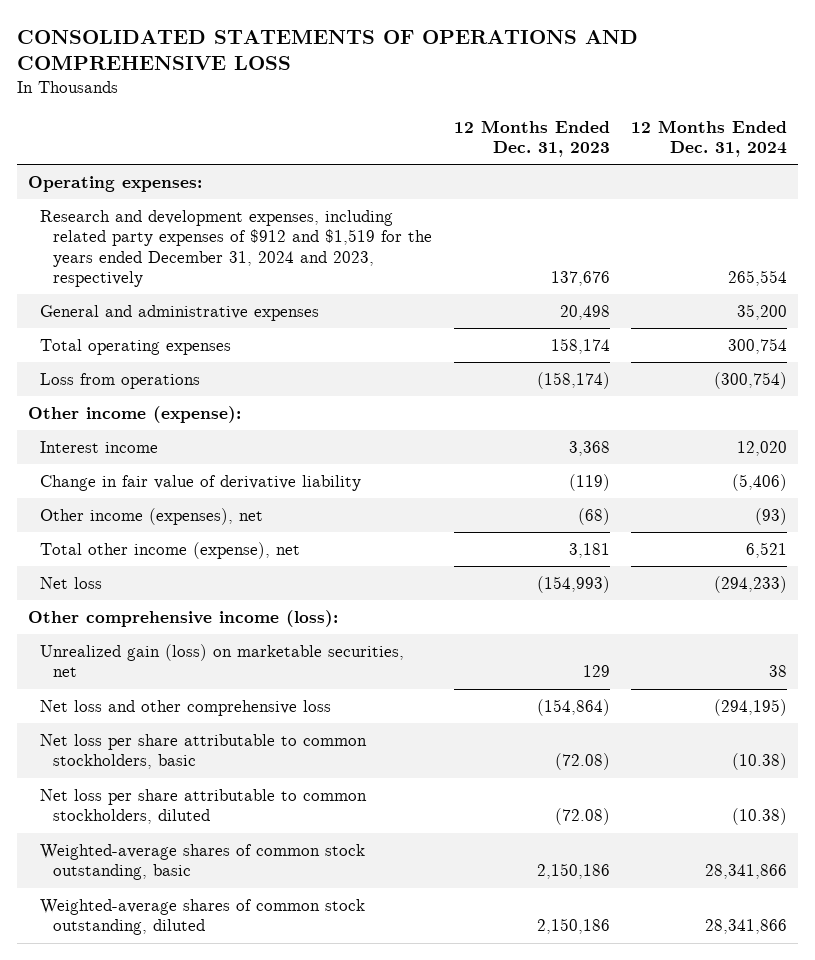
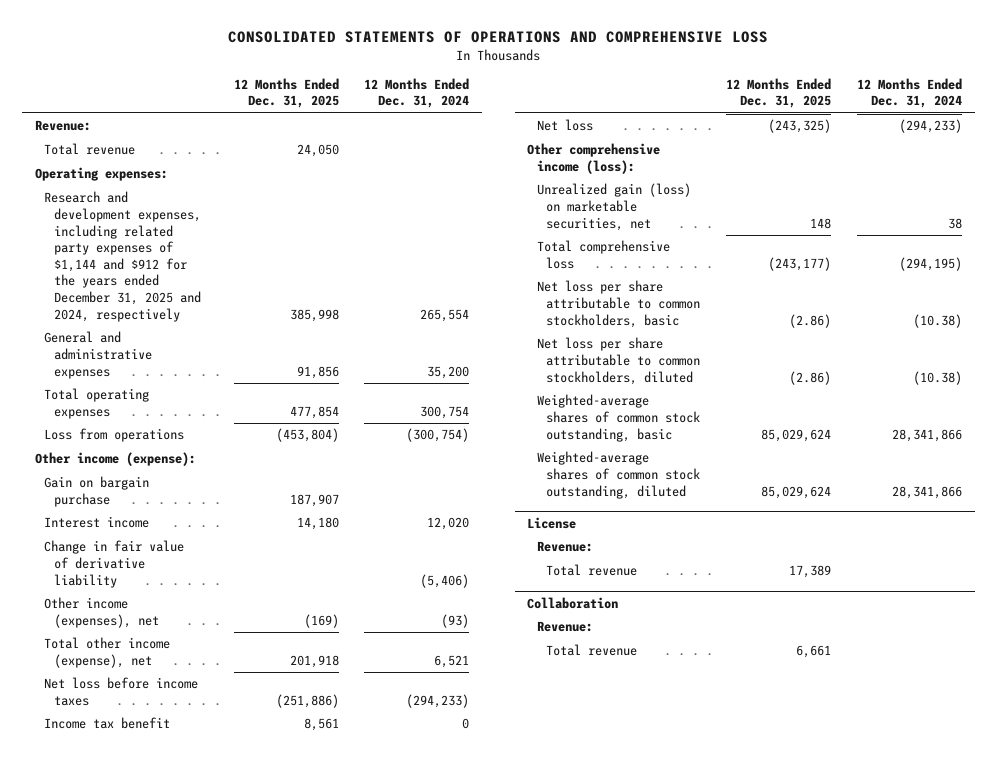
- | 12 Months Ended Dec. 31, 2023 | 12 Months Ended Dec. 31, 2024
+ | 12 Months Ended Dec. 31, 2025 | 12 Months Ended Dec. 31, 2024
+ Revenue:
+ Total revenue | 24,050 |
- Research and development expenses, including related party expenses of $912 and $1,519 for the years ended December 31, 2024 and 2023, respectively | 137,676 | 265,554
+ Research and development expenses, including related party expenses of $1,144 and $912 for the years ended December 31, 2025 and 2024, respectively | 385,998 | 265,554
+ Gain on bargain purchase | 187,907 |
+ Net loss before income taxes | (251,886) | (294,233)
+ Income tax benefit | 8,561 | 0
- Net loss and other comprehensive loss | (154,864) | (294,195)
+ Total comprehensive loss | (243,177) | (294,195)
+ License
+ Revenue:
+ Total revenue | 17,389 |
+ Collaboration
+ Revenue:
+ Total revenue | 6,661 |

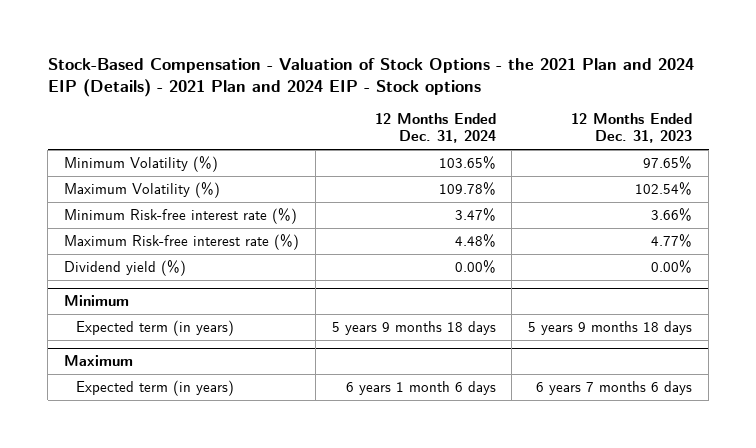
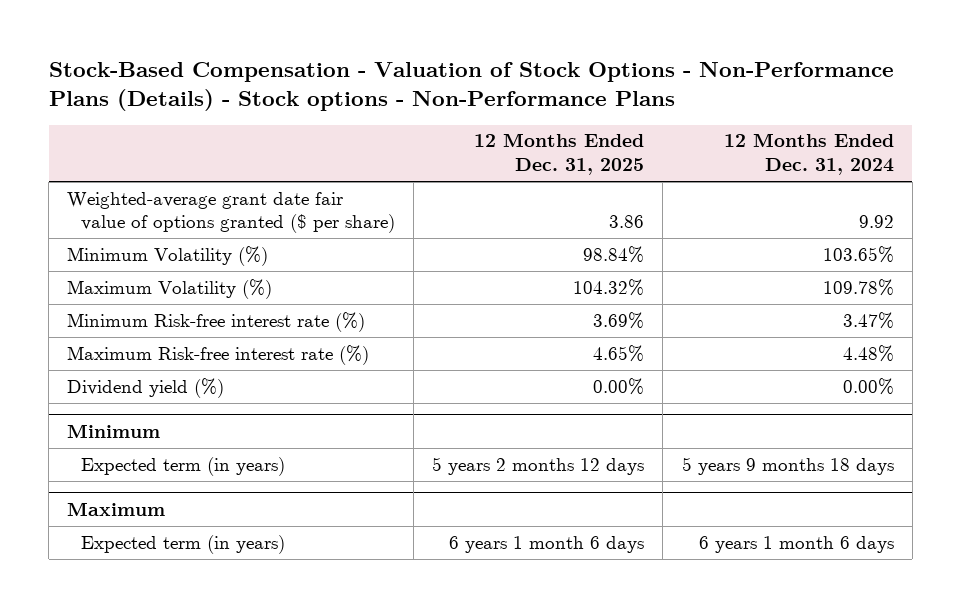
- Stock-Based Compensation - Valuation of Stock Options - the 2021 Plan and 2024 EIP (Details) - 2021 Plan and 2024 EIP - Stock options
+ Stock-Based Compensation - Valuation of Stock Options - Non-Performance Plans (Details) - Stock options - Non-Performance Plans
- | 12 Months Ended Dec. 31, 2024 | 12 Months Ended Dec. 31, 2023
+ | 12 Months Ended Dec. 31, 2025 | 12 Months Ended Dec. 31, 2024
+ Weighted-average grant date fair value of options granted ($ per share) | 3.86 | 9.92

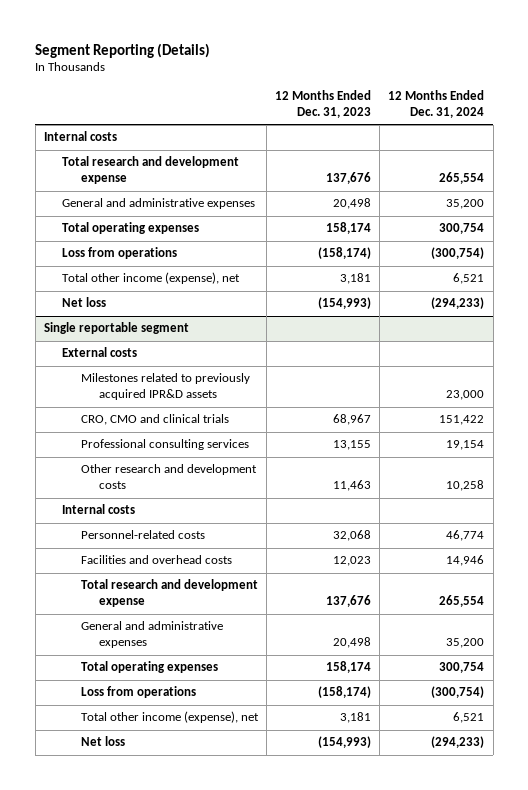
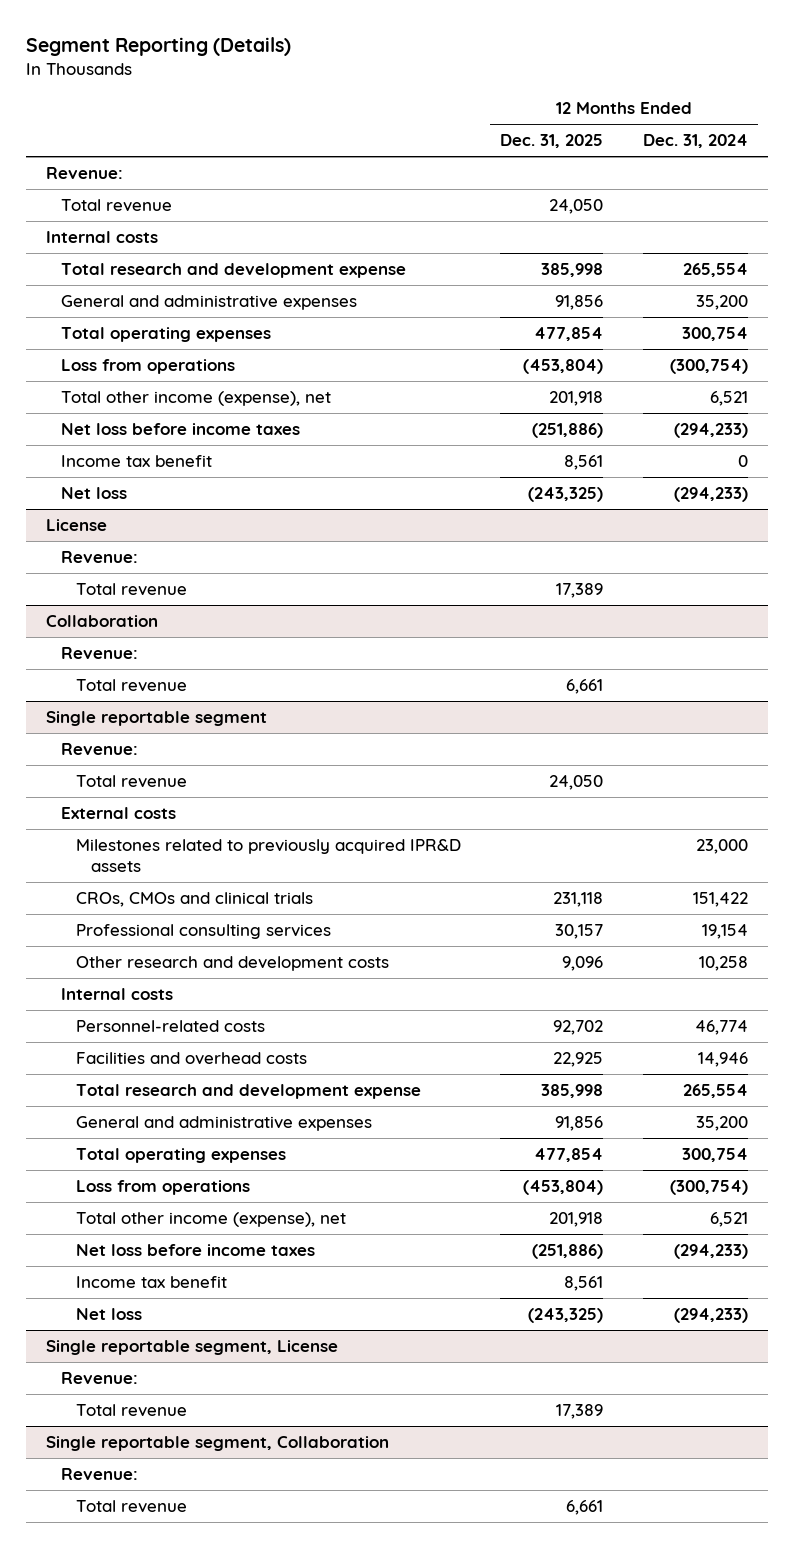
- | 12 Months Ended Dec. 31, 2023 | 12 Months Ended Dec. 31, 2024
+ | 12 Months Ended Dec. 31, 2025 | 12 Months Ended Dec. 31, 2024
+ Revenue:
+ Total revenue | 24,050 |
+ Net loss before income taxes | (251,886) | (294,233)
+ Income tax benefit | 8,561 | 0
+ License
+ Revenue:
+ Total revenue | 17,389 |
+ Collaboration
+ Revenue:
+ Total revenue | 6,661 |
@ Single reportable segment
+ Revenue:
+ Total revenue | 24,050 |
- CRO, CMO and clinical trials | 68,967 | 151,422
+ CROs, CMOs and clinical trials | 231,118 | 151,422
+ Net loss before income taxes | (251,886) | (294,233)
+ Income tax benefit | 8,561 |
+ Single reportable segment, License
+ Revenue:
+ Total revenue | 17,389 |
+ Single reportable segment, Collaboration
+ Revenue:
+ Total revenue | 6,661 |

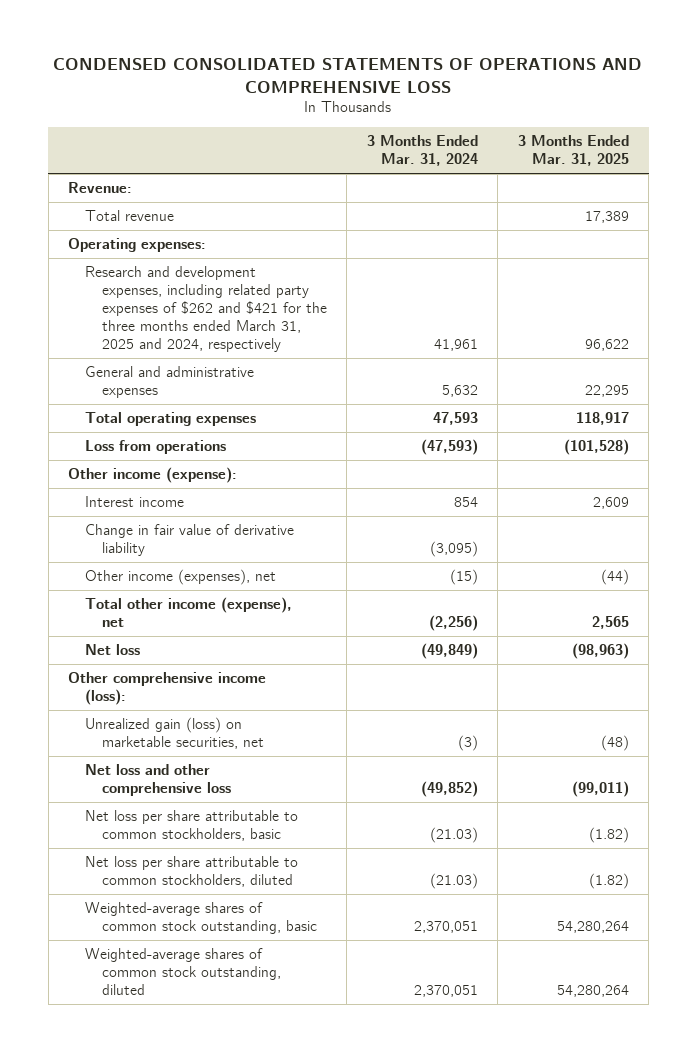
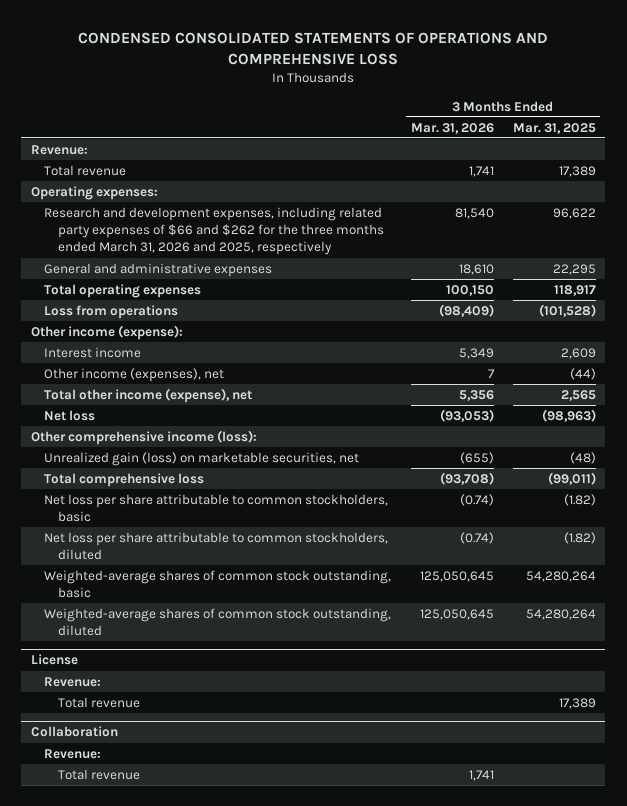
- | 3 Months Ended Mar. 31, 2024 | 3 Months Ended Mar. 31, 2025
+ | 3 Months Ended Mar. 31, 2026 | 3 Months Ended Mar. 31, 2025
- Research and development expenses, including related party expenses of $262 and $421 for the three months ended March 31, 2025 and 2024, respectively | 41,961 | 96,622
+ Research and development expenses, including related party expenses of $66 and $262 for the three months ended March 31, 2026 and 2025, respectively | 81,540 | 96,622
- Change in fair value of derivative liability | (3,095) |
- Net loss and other comprehensive loss | (49,852) | (99,011)
+ Total comprehensive loss | (93,708) | (99,011)
+ License
+ Revenue:
+ Total revenue | | 17,389
+ Collaboration
+ Revenue:
+ Total revenue | 1,741 |

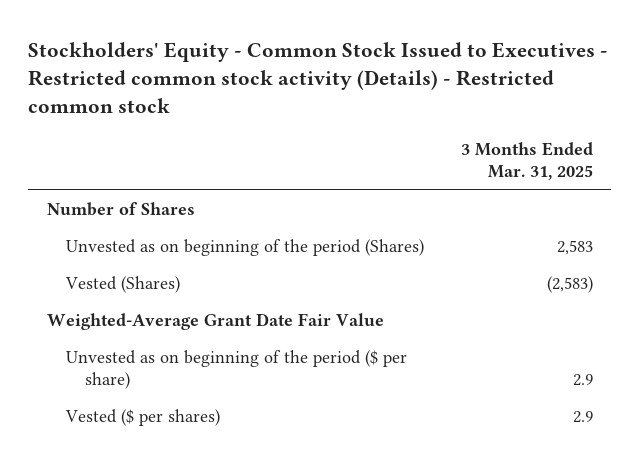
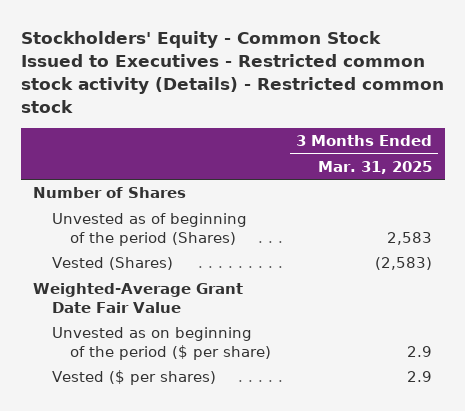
- Unvested as on beginning of the period (Shares) | 2,583
+ Unvested as of beginning of the period (Shares) | 2,583

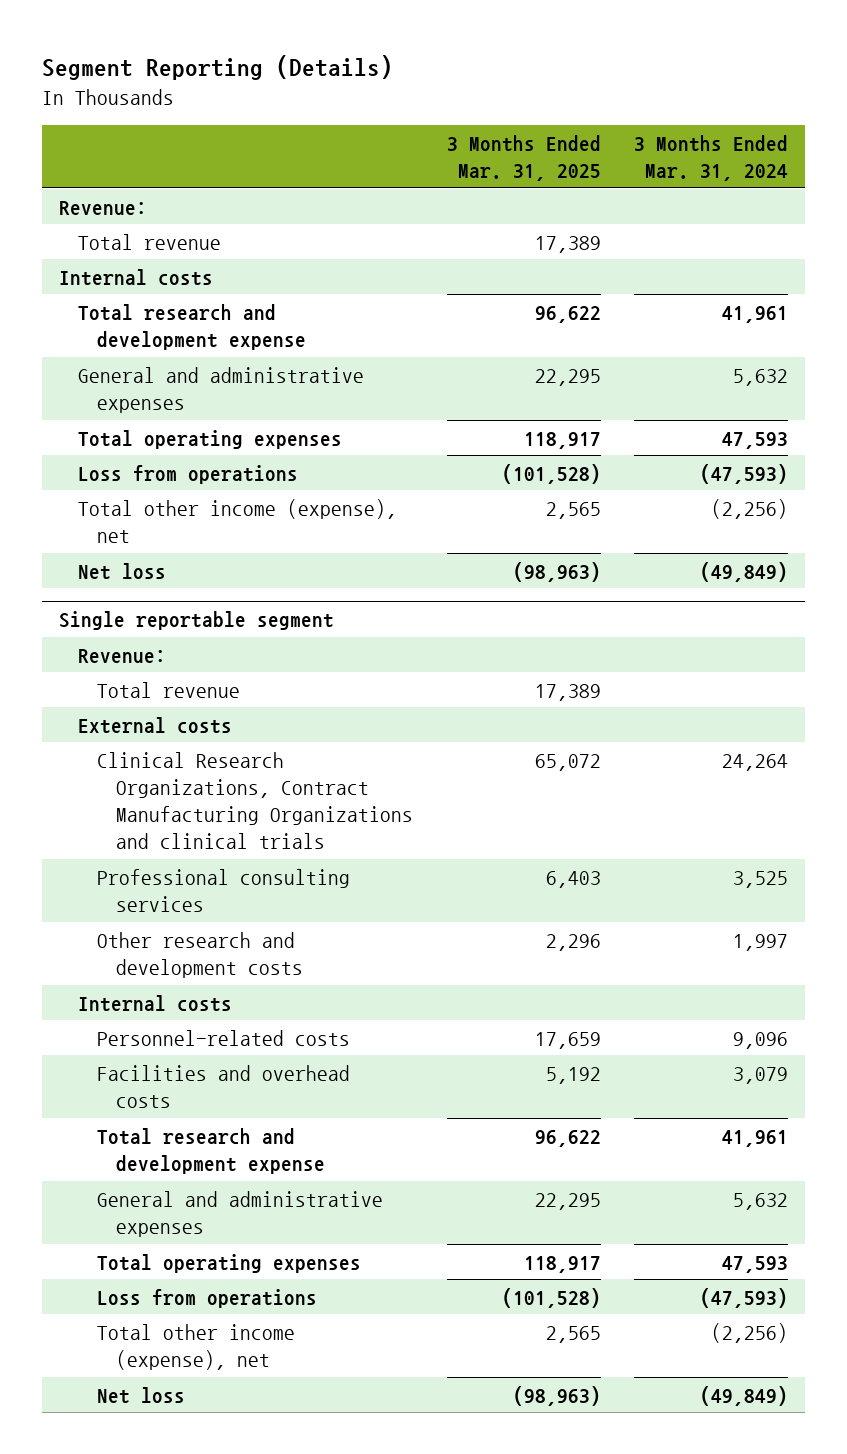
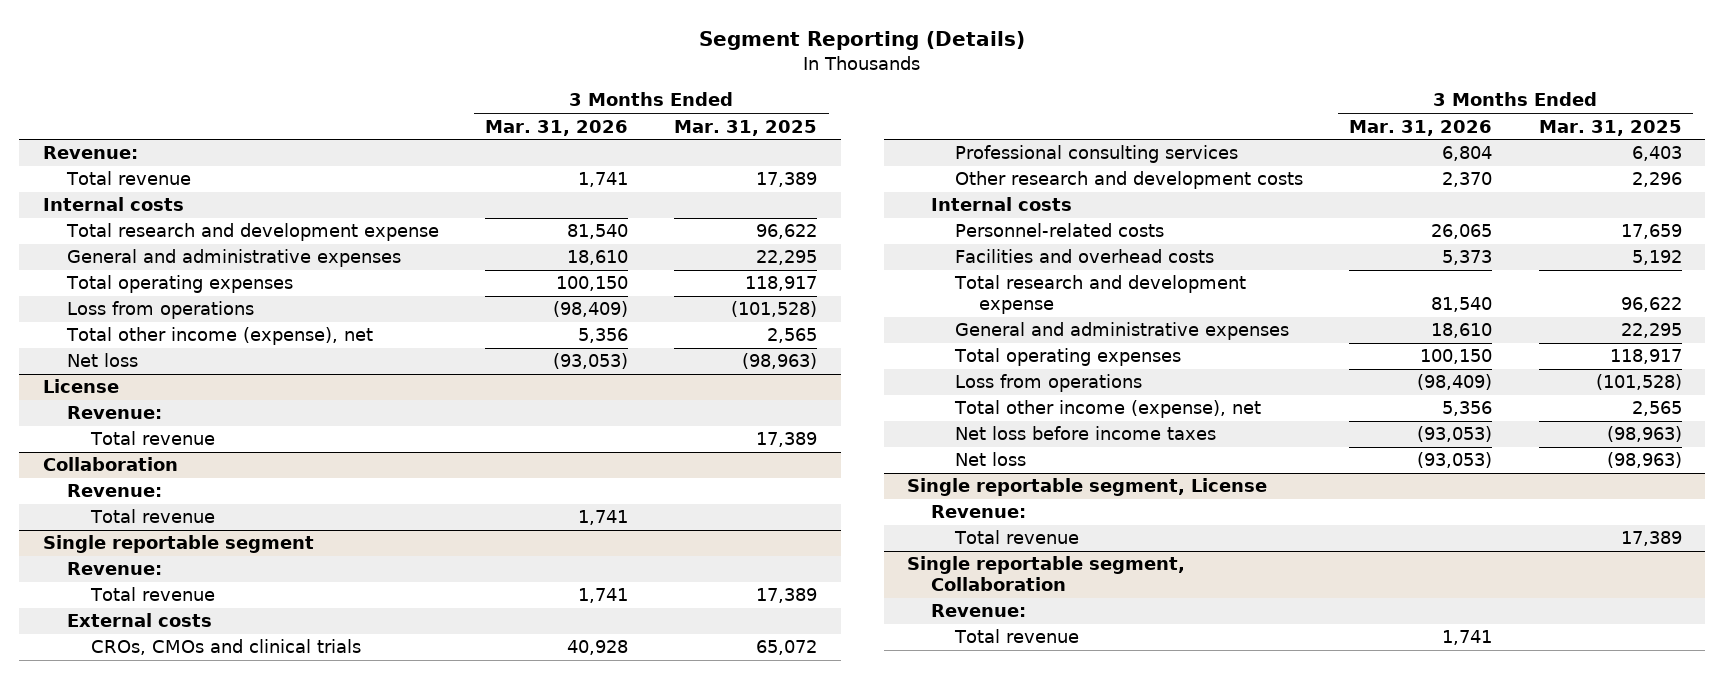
- | 3 Months Ended Mar. 31, 2025 | 3 Months Ended Mar. 31, 2024
+ | 3 Months Ended Mar. 31, 2026 | 3 Months Ended Mar. 31, 2025
+ License
+ Revenue:
+ Total revenue | | 17,389
+ Collaboration
+ Revenue:
+ Total revenue | 1,741 |
@ Single reportable segment
- Clinical Research Organizations, Contract Manufacturing Organizations and clinical trials | 65,072 | 24,264
+ CROs, CMOs and clinical trials | 40,928 | 65,072
+ Net loss before income taxes | (93,053) | (98,963)
+ Single reportable segment, License
+ Revenue:
+ Total revenue | | 17,389
+ Single reportable segment, Collaboration
+ Revenue:
+ Total revenue | 1,741 |

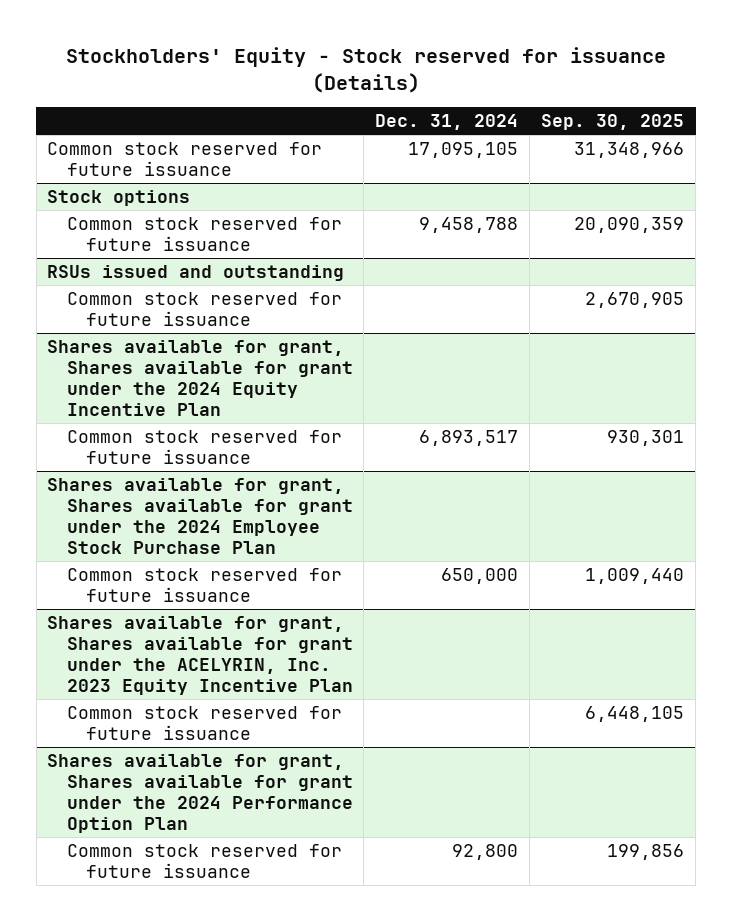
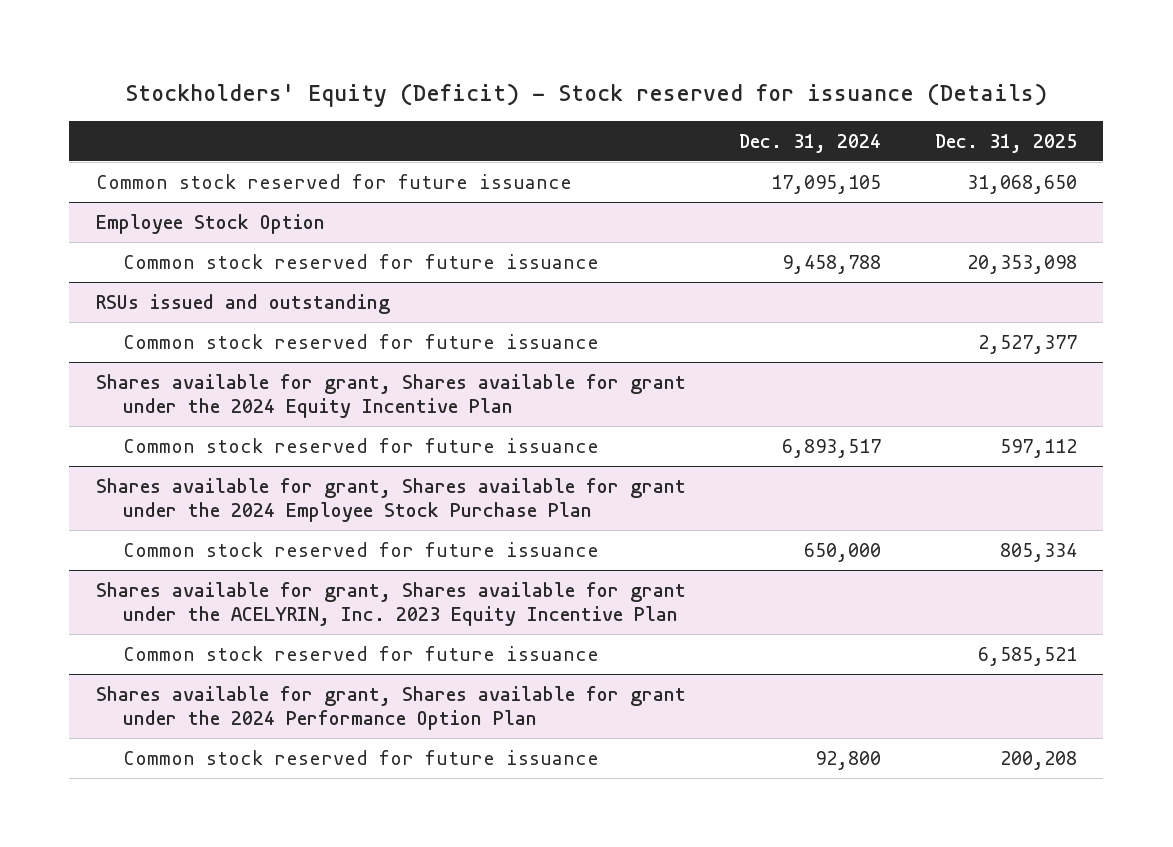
- Stockholders' Equity - Stock reserved for issuance (Details)
+ Stockholders' Equity (Deficit) - Stock reserved for issuance (Details)
- | Dec. 31, 2024 | Sep. 30, 2025
+ | Dec. 31, 2024 | Dec. 31, 2025
- Stock options
+ Employee Stock Option

